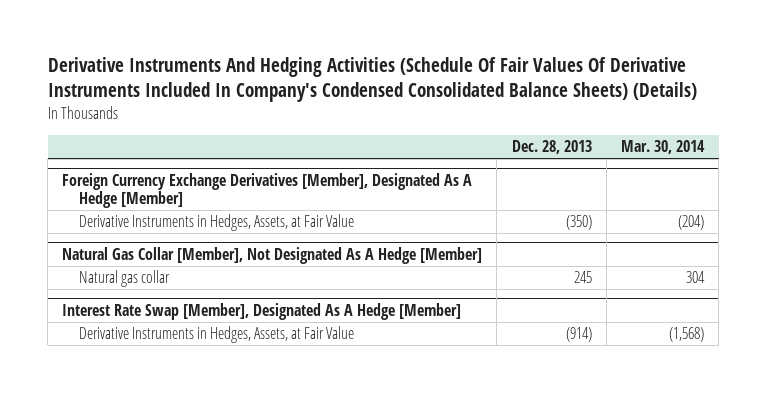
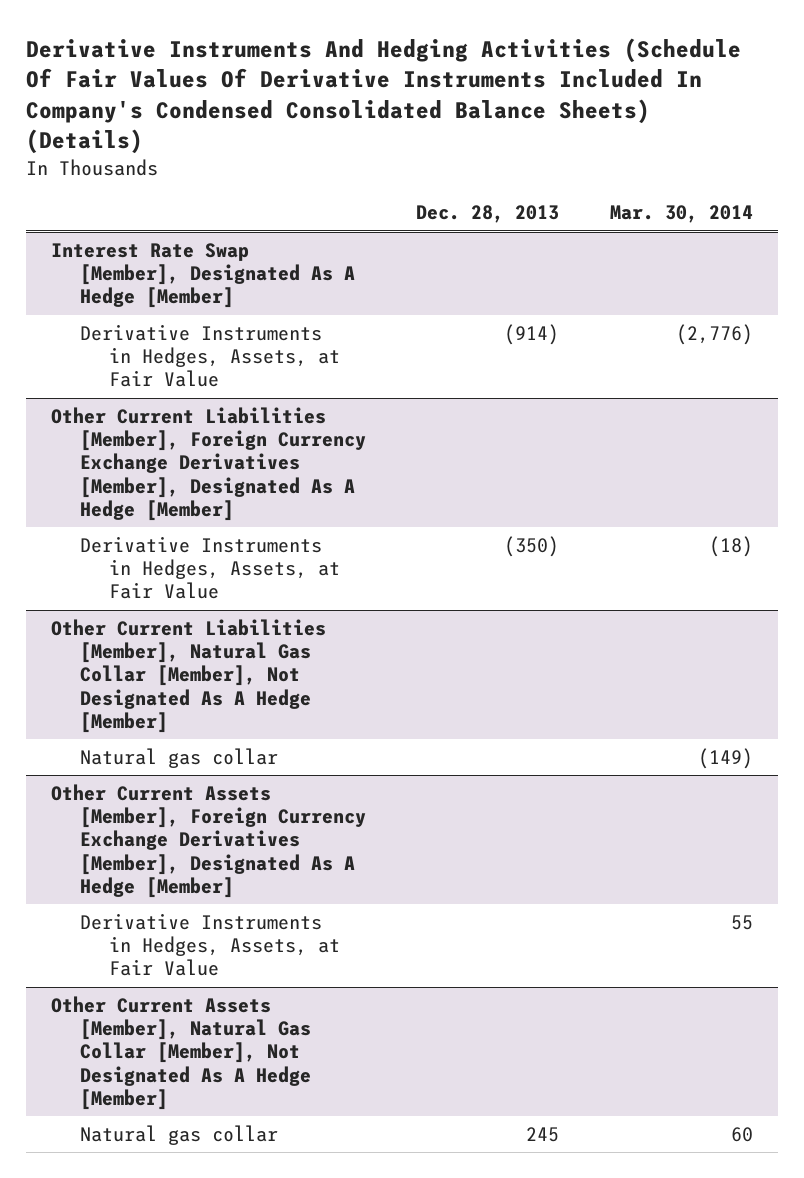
- Foreign Currency Exchange Derivatives [Member], Designated As A Hedge [Member]
- Derivative Instruments in Hedges, Assets, at Fair Value | (350) | (204)
- Natural Gas Collar [Member], Not Designated As A Hedge [Member]
- Natural gas collar | 245 | 304
@ Interest Rate Swap [Member], Designated As A Hedge [Member]
- Derivative Instruments in Hedges, Assets, at Fair Value | (914) | (1,568)
+ Derivative Instruments in Hedges, Assets, at Fair Value | (914) | (2,776)
+ Other Current Liabilities [Member], Foreign Currency Exchange Derivatives [Member], Designated As A Hedge [Member]
+ Derivative Instruments in Hedges, Assets, at Fair Value | (350) | (18)
+ Other Current Liabilities [Member], Natural Gas Collar [Member], Not Designated As A Hedge [Member]
+ Natural gas collar | | (149)
+ Other Current Assets [Member], Foreign Currency Exchange Derivatives [Member], Designated As A Hedge [Member]
+ Derivative Instruments in Hedges, Assets, at Fair Value | | 55
+ Other Current Assets [Member], Natural Gas Collar [Member], Not Designated As A Hedge [Member]
+ Natural gas collar | 245 | 60

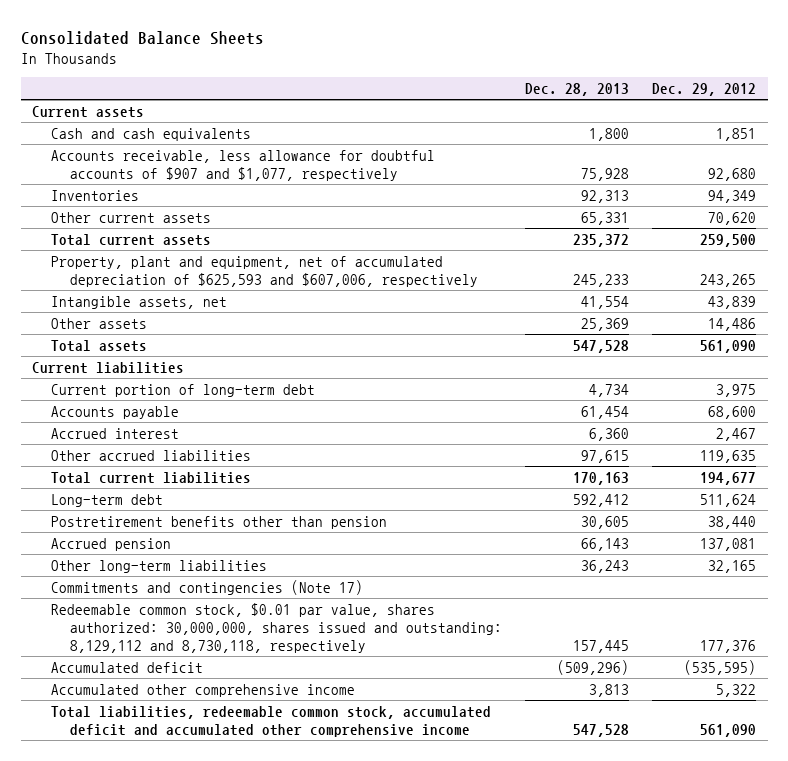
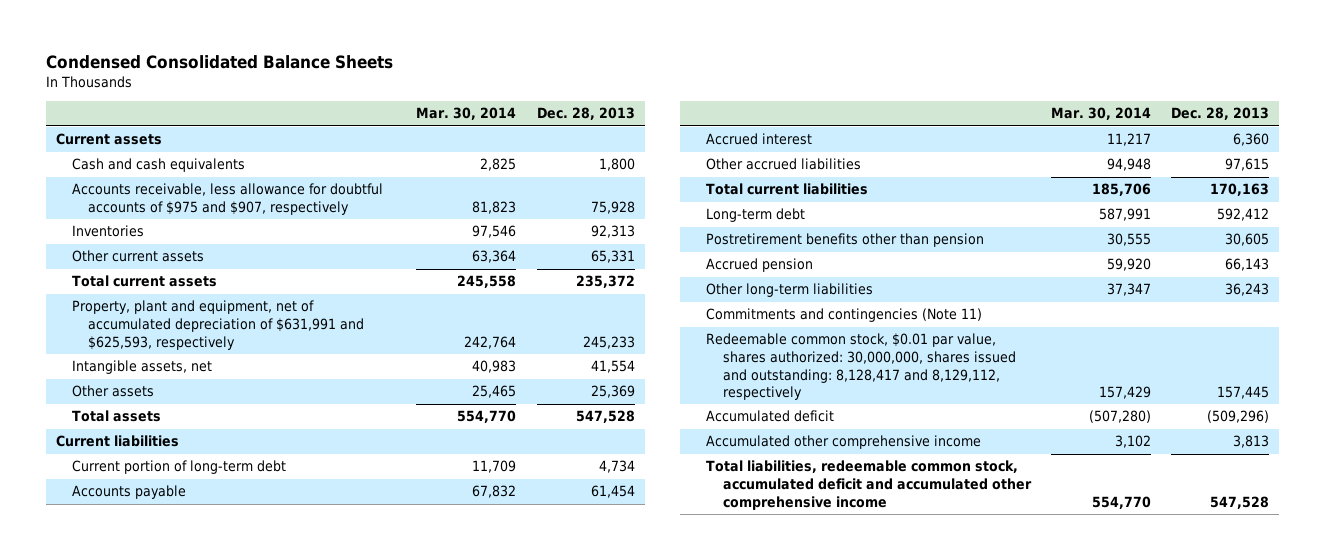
- Consolidated Balance Sheets
+ Condensed Consolidated Balance Sheets
- | Dec. 28, 2013 | Dec. 29, 2012
+ | Mar. 30, 2014 | Dec. 28, 2013
- Accounts receivable, less allowance for doubtful accounts of $907 and $1,077, respectively | 75,928 | 92,680
+ Accounts receivable, less allowance for doubtful accounts of $975 and $907, respectively | 81,823 | 75,928
- Property, plant and equipment, net of accumulated depreciation of $625,593 and $607,006, respectively | 245,233 | 243,265
+ Property, plant and equipment, net of accumulated depreciation of $631,991 and $625,593, respectively | 242,764 | 245,233
- Commitments and contingencies (Note 17)
- Redeemable common stock, $0.01 par value, shares authorized: 30,000,000, shares issued and outstanding: 8,129,112 and 8,730,118, respectively | 157,445 | 177,376
+ Commitments and contingencies (Note 11)
+ Redeemable common stock, $0.01 par value, shares authorized: 30,000,000, shares issued and outstanding: 8,128,417 and 8,129,112, respectively | 157,429 | 157,445

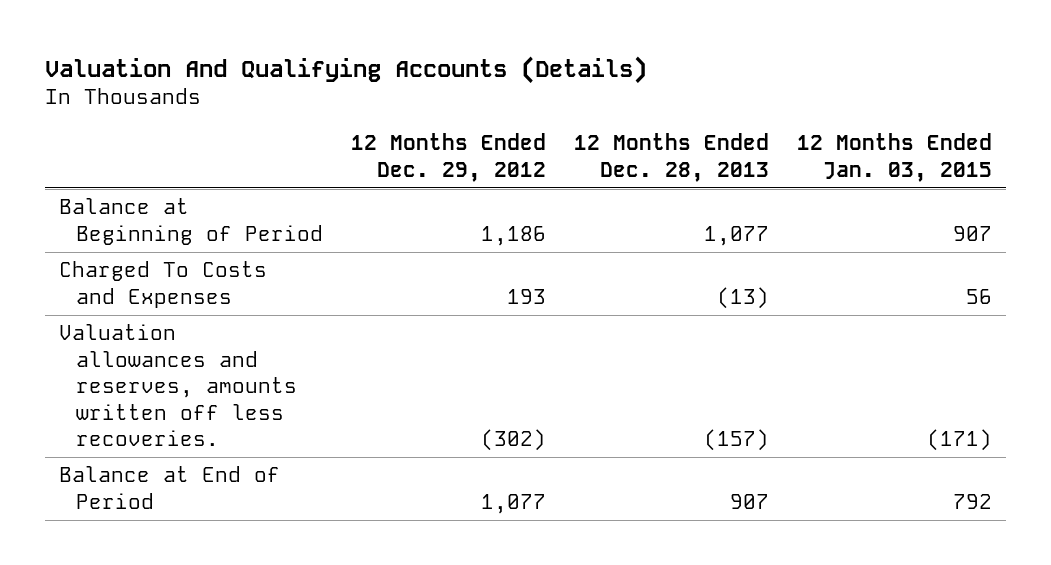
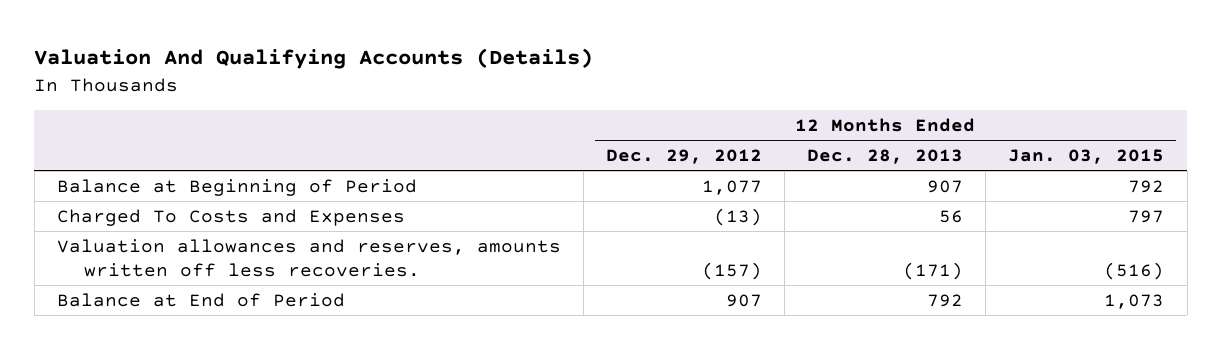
- Balance at Beginning of Period | 1,186 | 1,077 | 907
- Charged To Costs and Expenses | 193 | (13) | 56
- Valuation allowances and reserves, amounts written off less recoveries. | (302) | (157) | (171)
- Balance at End of Period | 1,077 | 907 | 792
+ Balance at Beginning of Period | 1,077 | 907 | 792
+ Charged To Costs and Expenses | (13) | 56 | 797
+ Valuation allowances and reserves, amounts written off less recoveries. | (157) | (171) | (516)
+ Balance at End of Period | 907 | 792 | 1,073

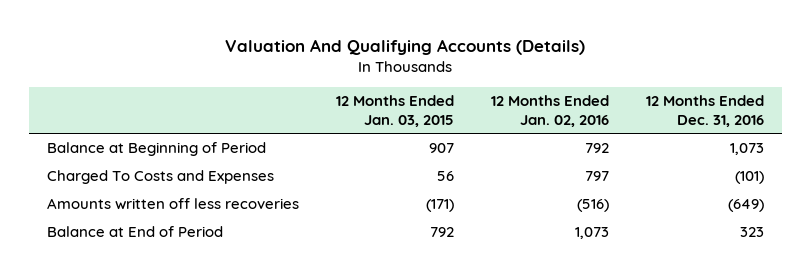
- | 12 Months Ended Dec. 29, 2012 | 12 Months Ended Dec. 28, 2013 | 12 Months Ended Jan. 03, 2015
+ | 12 Months Ended Jan. 03, 2015 | 12 Months Ended Jan. 02, 2016 | 12 Months Ended Dec. 31, 2016
- Balance at Beginning of Period | 1,077 | 907 | 792
- Charged To Costs and Expenses | (13) | 56 | 797
- Valuation allowances and reserves, amounts written off less recoveries. | (157) | (171) | (516)
- Balance at End of Period | 907 | 792 | 1,073
+ Balance at Beginning of Period | 907 | 792 | 1,073
+ Charged To Costs and Expenses | 56 | 797 | (101)
+ Amounts written off less recoveries | (171) | (516) | (649)
+ Balance at End of Period | 792 | 1,073 | 323

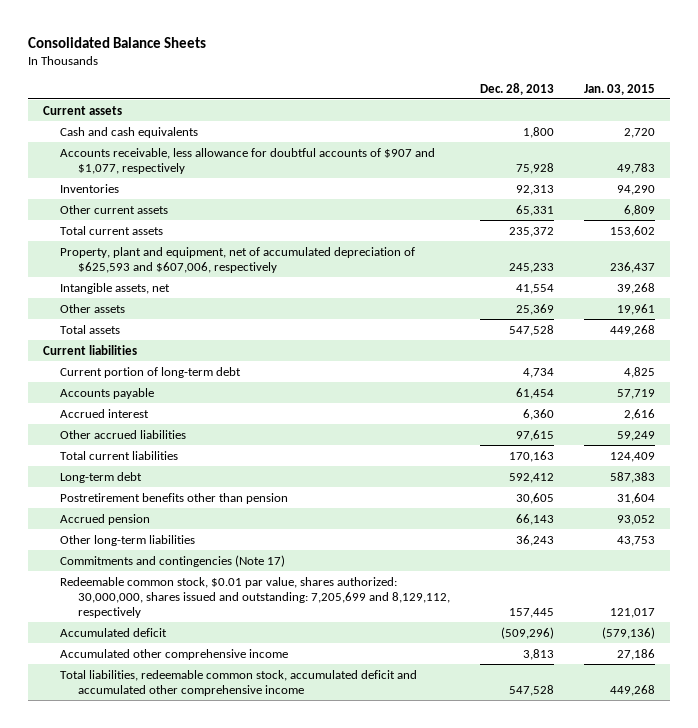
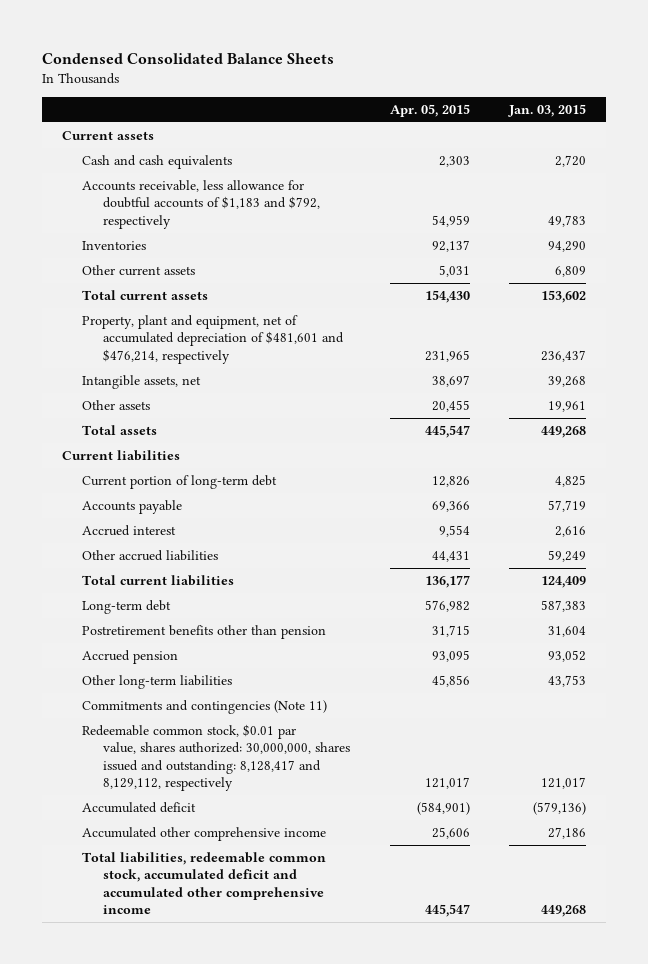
- Consolidated Balance Sheets
+ Condensed Consolidated Balance Sheets
- | Dec. 28, 2013 | Jan. 03, 2015
+ | Apr. 05, 2015 | Jan. 03, 2015
- Accounts receivable, less allowance for doubtful accounts of $907 and $1,077, respectively | 75,928 | 49,783
+ Accounts receivable, less allowance for doubtful accounts of $1,183 and $792, respectively | 54,959 | 49,783
- Property, plant and equipment, net of accumulated depreciation of $625,593 and $607,006, respectively | 245,233 | 236,437
+ Property, plant and equipment, net of accumulated depreciation of $481,601 and $476,214, respectively | 231,965 | 236,437
- Commitments and contingencies (Note 17)
- Redeemable common stock, $0.01 par value, shares authorized: 30,000,000, shares issued and outstanding: 7,205,699 and 8,129,112, respectively | 157,445 | 121,017
+ Commitments and contingencies (Note 11)
+ Redeemable common stock, $0.01 par value, shares authorized: 30,000,000, shares issued and outstanding: 8,128,417 and 8,129,112, respectively | 121,017 | 121,017

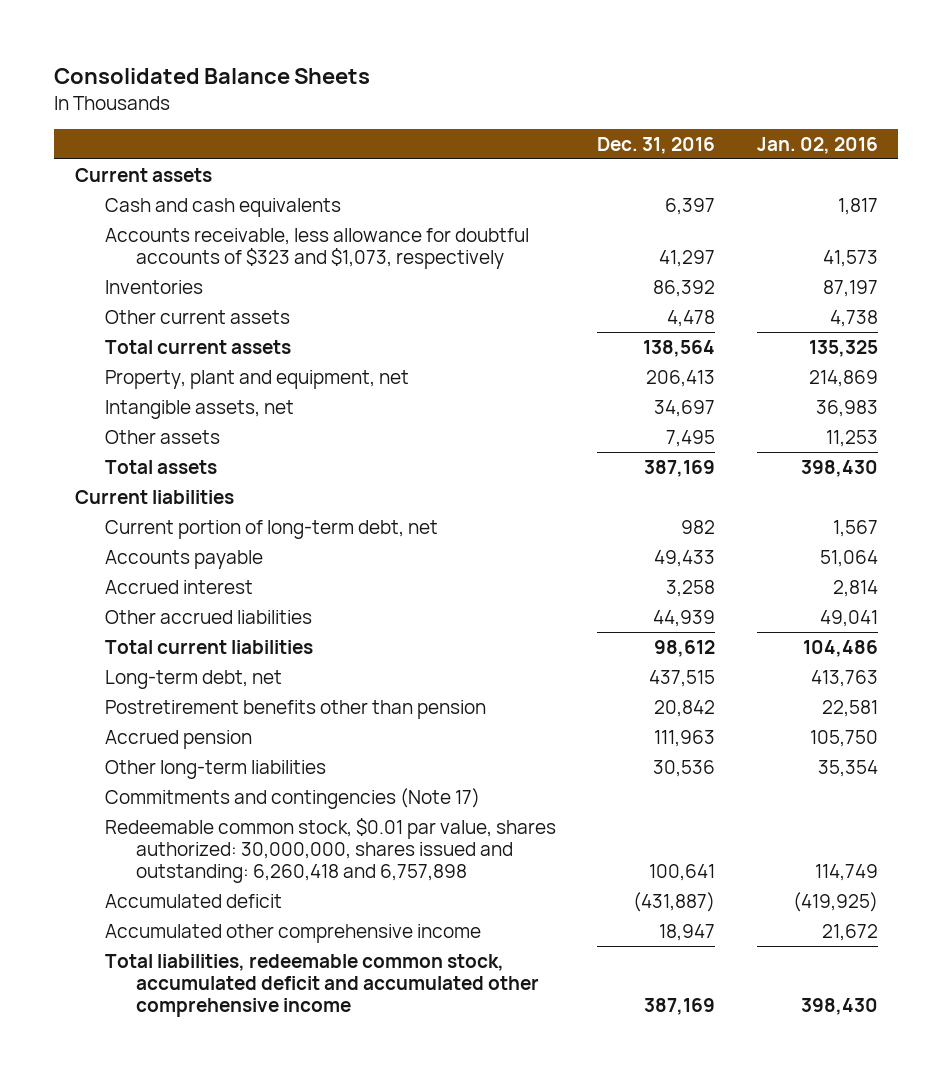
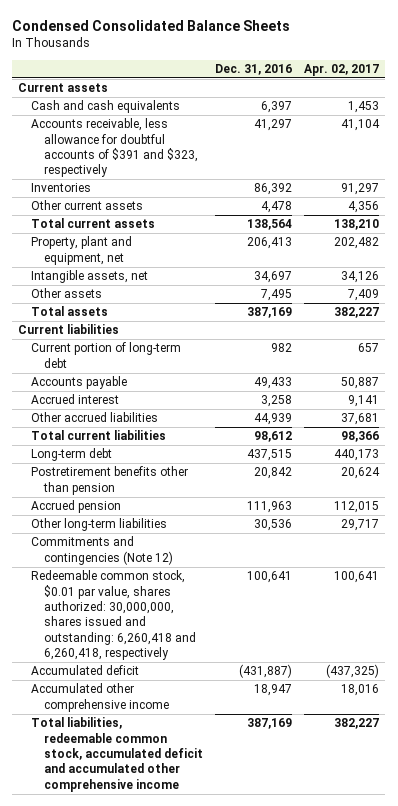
- Consolidated Balance Sheets
+ Condensed Consolidated Balance Sheets
- | Dec. 31, 2016 | Jan. 02, 2016
+ | Dec. 31, 2016 | Apr. 02, 2017
- Accounts receivable, less allowance for doubtful accounts of $323 and $1,073, respectively | 41,297 | 41,573
+ Accounts receivable, less allowance for doubtful accounts of $391 and $323, respectively | 41,297 | 41,104
- Current portion of long-term debt, net | 982 | 1,567
+ Current portion of long-term debt | 982 | 657
- Long-term debt, net | 437,515 | 413,763
+ Long-term debt | 437,515 | 440,173
- Commitments and contingencies (Note 17)
- Redeemable common stock, $0.01 par value, shares authorized: 30,000,000, shares issued and outstanding: 6,260,418 and 6,757,898 | 100,641 | 114,749
+ Commitments and contingencies (Note 12)
+ Redeemable common stock, $0.01 par value, shares authorized: 30,000,000, shares issued and outstanding: 6,260,418 and 6,260,418, respectively | 100,641 | 100,641

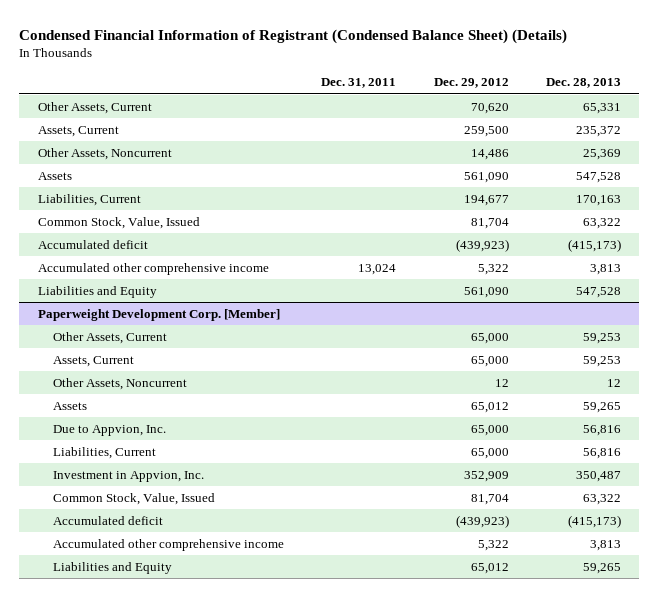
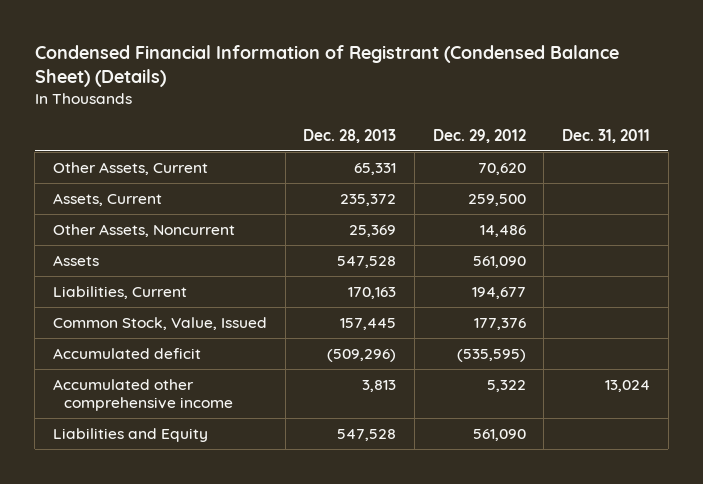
- | Dec. 31, 2011 | Dec. 29, 2012 | Dec. 28, 2013
+ | Dec. 28, 2013 | Dec. 29, 2012 | Dec. 31, 2011
- Common Stock, Value, Issued | | 81,704 | 63,322
- Accumulated deficit | | (439,923) | (415,173)
+ Common Stock, Value, Issued | 157,445 | 177,376 |
+ Accumulated deficit | (509,296) | (535,595) |
- Paperweight Development Corp. [Member]
- Other Assets, Current | | 65,000 | 59,253
- Assets, Current | | 65,000 | 59,253
- Other Assets, Noncurrent | | 12 | 12
- Assets | | 65,012 | 59,265
- Due to Appvion, Inc. | | 65,000 | 56,816
- Liabilities, Current | | 65,000 | 56,816
- Investment in Appvion, Inc. | | 352,909 | 350,487
- Common Stock, Value, Issued | | 81,704 | 63,322
- Accumulated deficit | | (439,923) | (415,173)
- Accumulated other comprehensive income | | 5,322 | 3,813
- Liabilities and Equity | | 65,012 | 59,265

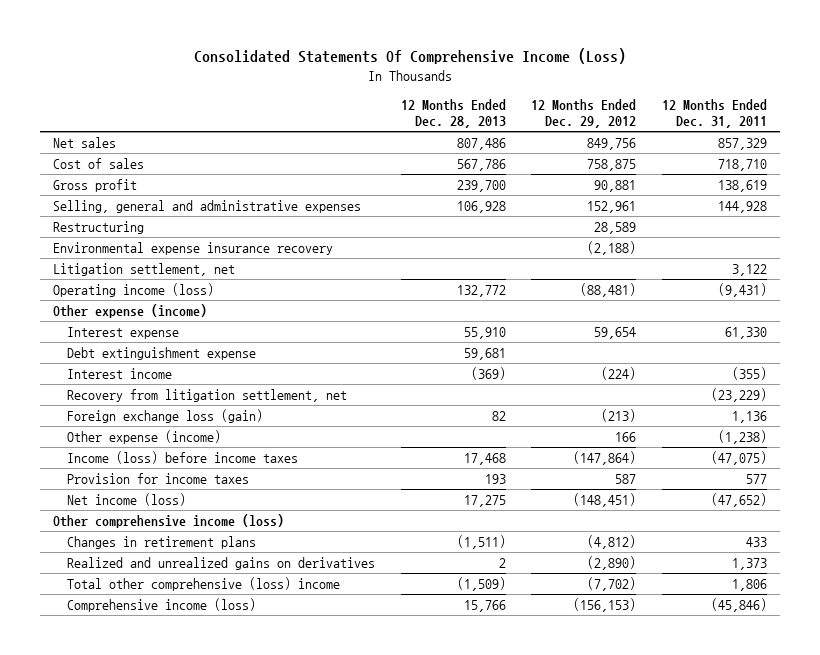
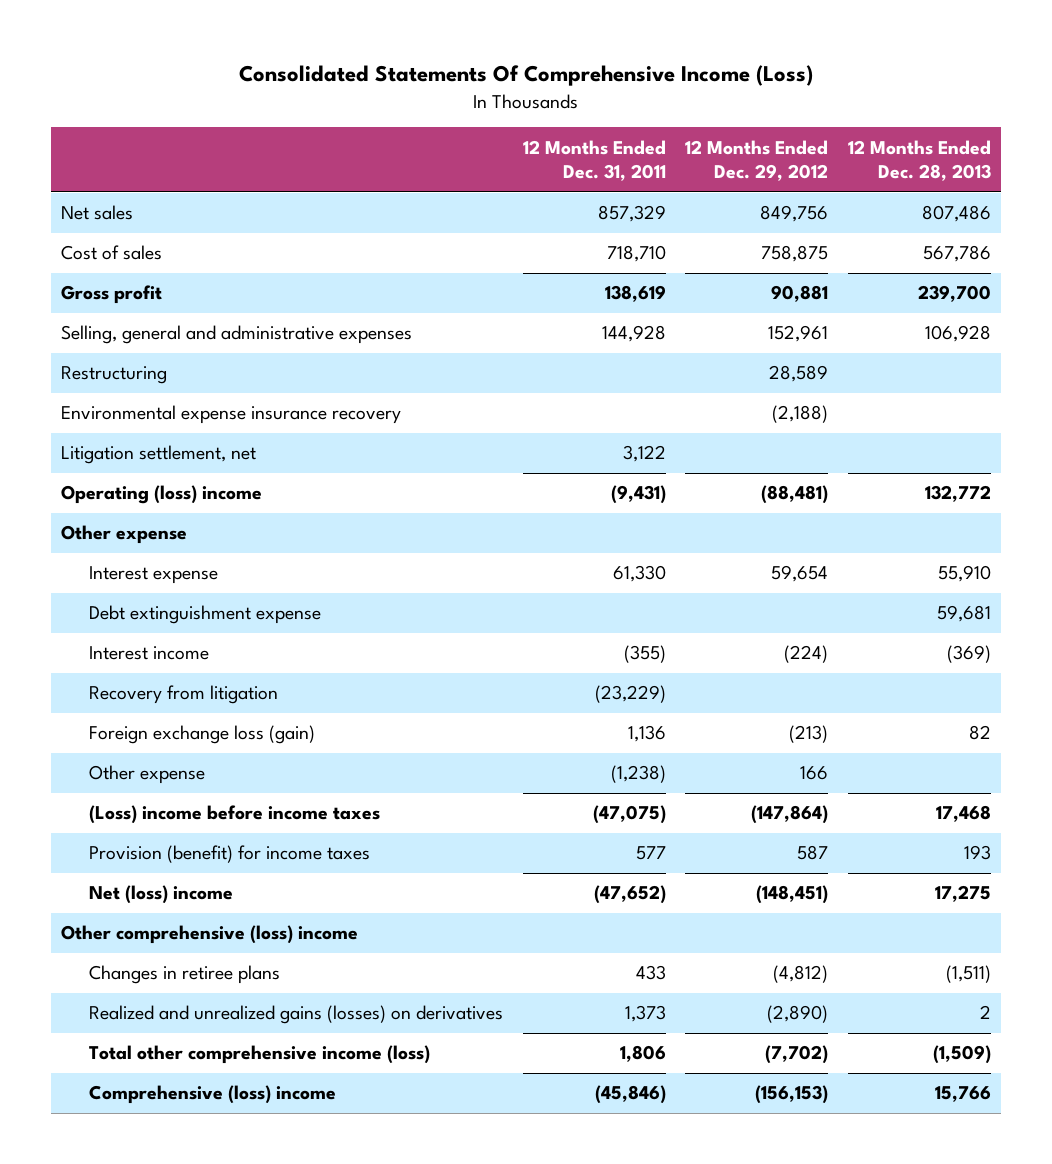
- | 12 Months Ended Dec. 28, 2013 | 12 Months Ended Dec. 29, 2012 | 12 Months Ended Dec. 31, 2011
+ | 12 Months Ended Dec. 31, 2011 | 12 Months Ended Dec. 29, 2012 | 12 Months Ended Dec. 28, 2013
- Operating income (loss) | 132,772 | (88,481) | (9,431)
- Other expense (income)
+ Operating (loss) income | (9,431) | (88,481) | 132,772
+ Other expense
- Recovery from litigation settlement, net | | | (23,229)
+ Recovery from litigation | (23,229) | |
- Other expense (income) | | 166 | (1,238)
- Income (loss) before income taxes | 17,468 | (147,864) | (47,075)
- Provision for income taxes | 193 | 587 | 577
- Net income (loss) | 17,275 | (148,451) | (47,652)
- Other comprehensive income (loss)
- Changes in retirement plans | (1,511) | (4,812) | 433
- Realized and unrealized gains on derivatives | 2 | (2,890) | 1,373
- Total other comprehensive (loss) income | (1,509) | (7,702) | 1,806
- Comprehensive income (loss) | 15,766 | (156,153) | (45,846)
+ Other expense | (1,238) | 166 |
+ (Loss) income before income taxes | (47,075) | (147,864) | 17,468
+ Provision (benefit) for income taxes | 577 | 587 | 193
+ Net (loss) income | (47,652) | (148,451) | 17,275
+ Other comprehensive (loss) income
+ Changes in retiree plans | 433 | (4,812) | (1,511)
+ Realized and unrealized gains (losses) on derivatives | 1,373 | (2,890) | 2
+ Total other comprehensive income (loss) | 1,806 | (7,702) | (1,509)
+ Comprehensive (loss) income | (45,846) | (156,153) | 15,766

